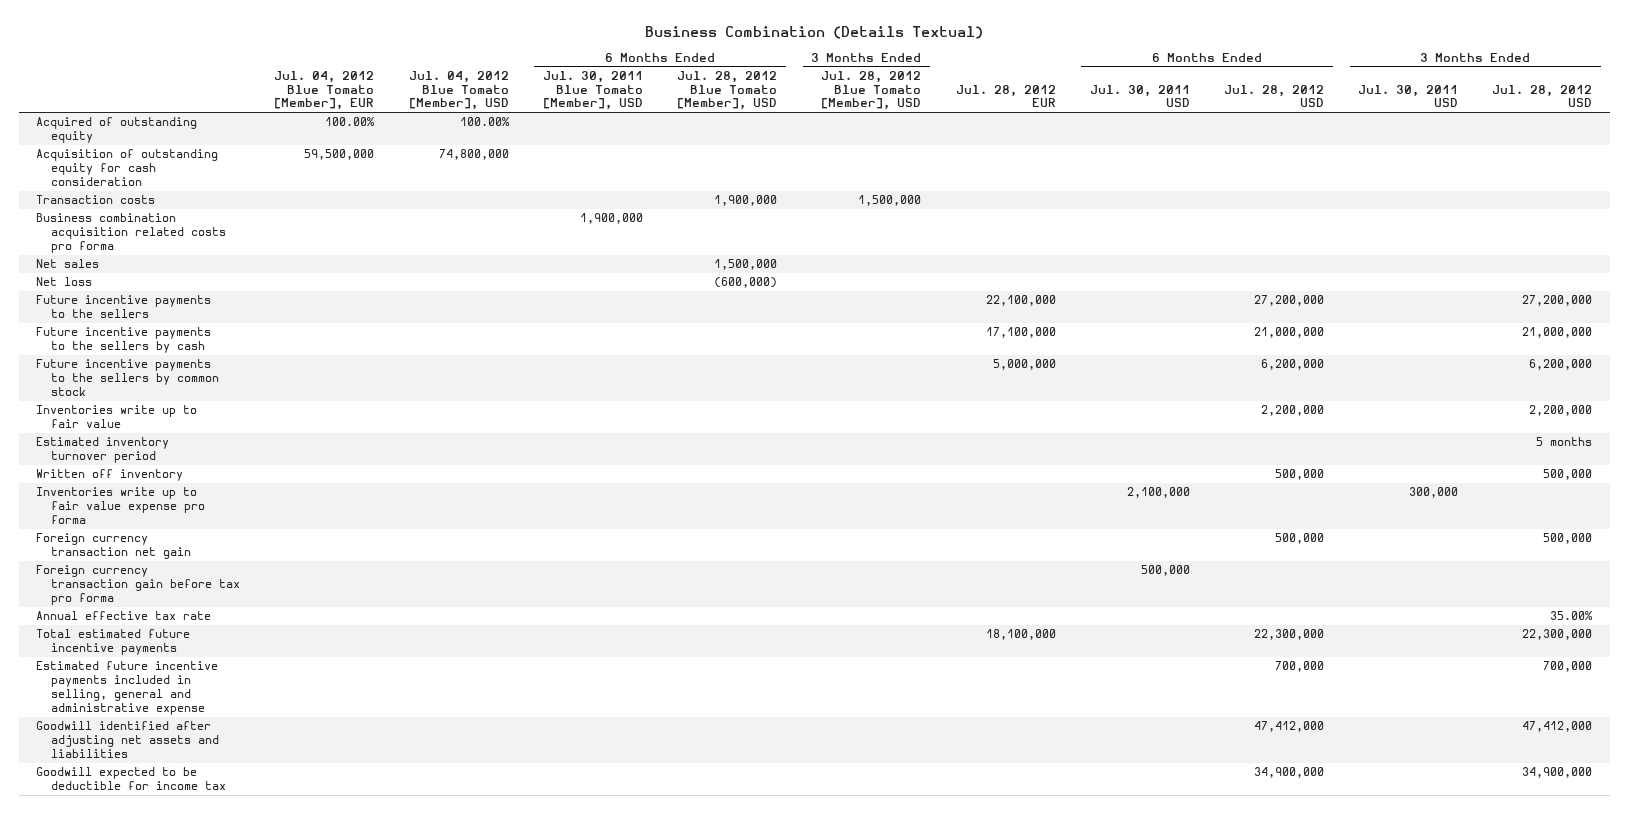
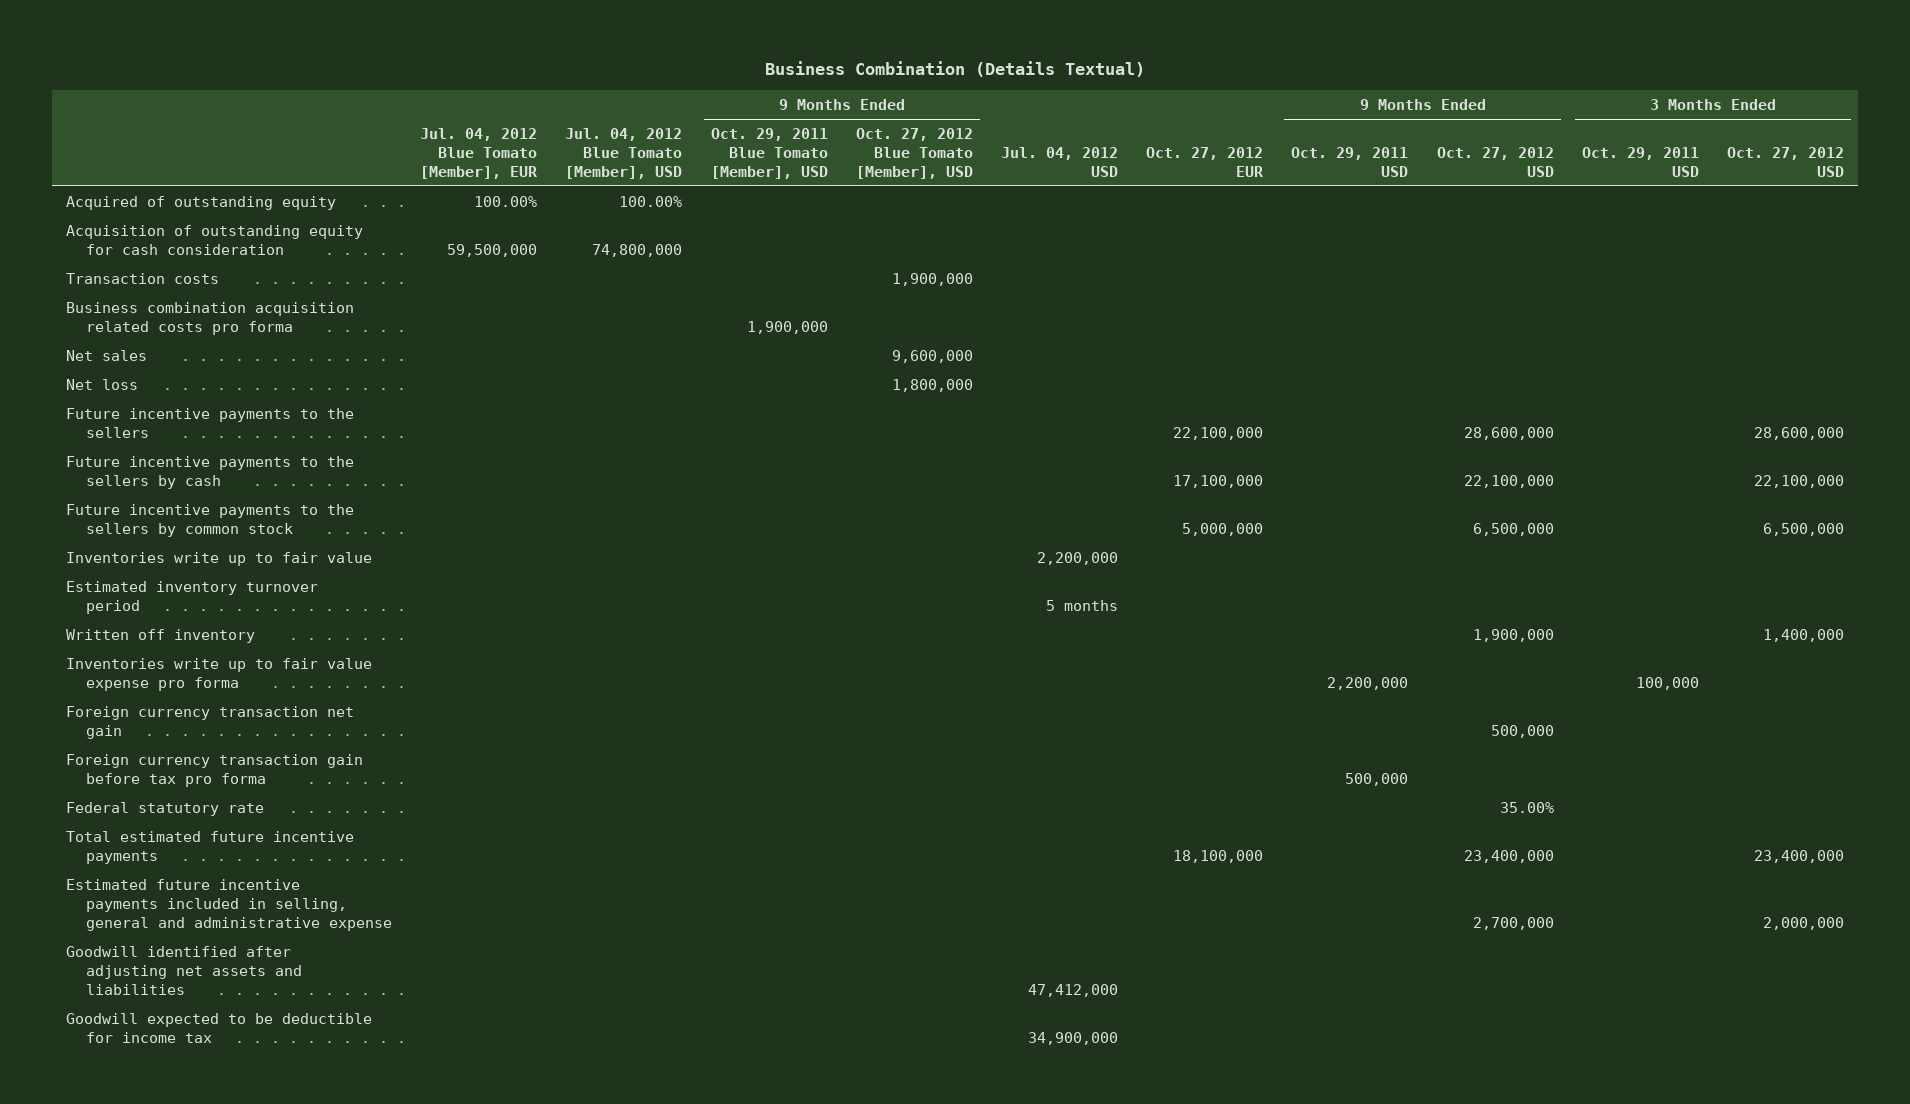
- | Jul. 04, 2012 Blue Tomato [Member], EUR | Jul. 04, 2012 Blue Tomato [Member], USD | 6 Months Ended Jul. 30, 2011 Blue Tomato [Member], USD | 6 Months Ended Jul. 28, 2012 Blue Tomato [Member], USD | 3 Months Ended Jul. 28, 2012 Blue Tomato [Member], USD | Jul. 28, 2012 EUR | 6 Months Ended Jul. 30, 2011 USD | 6 Months Ended Jul. 28, 2012 USD | 3 Months Ended Jul. 30, 2011 USD | 3 Months Ended Jul. 28, 2012 USD
+ | Jul. 04, 2012 Blue Tomato [Member], EUR | Jul. 04, 2012 Blue Tomato [Member], USD | 9 Months Ended Oct. 29, 2011 Blue Tomato [Member], USD | 9 Months Ended Oct. 27, 2012 Blue Tomato [Member], USD | Jul. 04, 2012 USD | Oct. 27, 2012 EUR | 9 Months Ended Oct. 29, 2011 USD | 9 Months Ended Oct. 27, 2012 USD | 3 Months Ended Oct. 29, 2011 USD | 3 Months Ended Oct. 27, 2012 USD
- Annual effective tax rate | | | | | | | | | | 35.00%
+ Federal statutory rate | | | | | | | | 35.00% | |

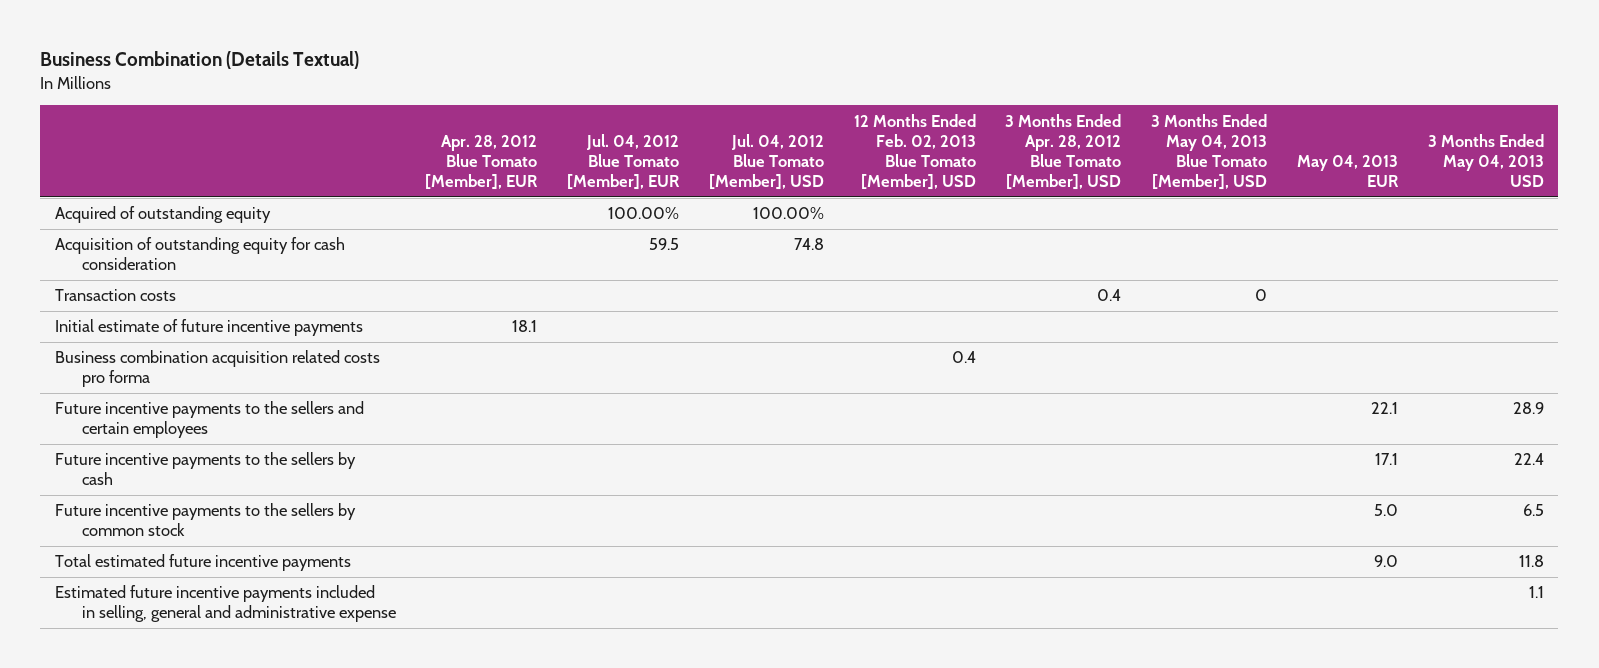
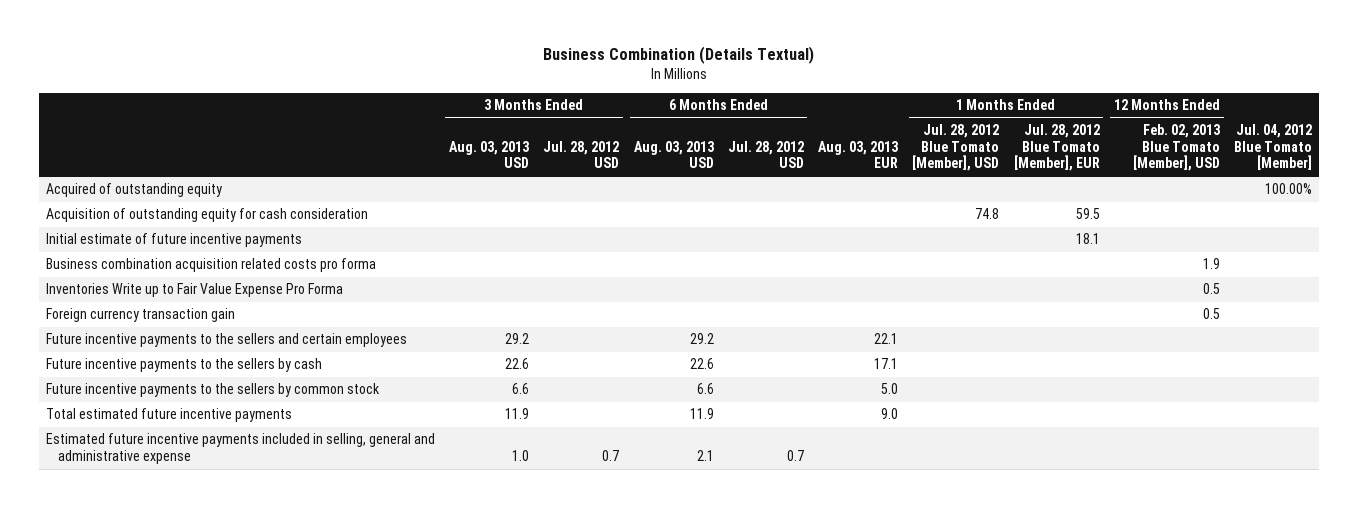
- | Apr. 28, 2012 Blue Tomato [Member], EUR | Jul. 04, 2012 Blue Tomato [Member], EUR | Jul. 04, 2012 Blue Tomato [Member], USD | 12 Months Ended Feb. 02, 2013 Blue Tomato [Member], USD | 3 Months Ended Apr. 28, 2012 Blue Tomato [Member], USD | 3 Months Ended May 04, 2013 Blue Tomato [Member], USD | May 04, 2013 EUR | 3 Months Ended May 04, 2013 USD
+ | 3 Months Ended Aug. 03, 2013 USD | 3 Months Ended Jul. 28, 2012 USD | 6 Months Ended Aug. 03, 2013 USD | 6 Months Ended Jul. 28, 2012 USD | Aug. 03, 2013 EUR | 1 Months Ended Jul. 28, 2012 Blue Tomato [Member], USD | 1 Months Ended Jul. 28, 2012 Blue Tomato [Member], EUR | 12 Months Ended Feb. 02, 2013 Blue Tomato [Member], USD | Jul. 04, 2012 Blue Tomato [Member]
- Transaction costs | | | | | 0.4 | 0 | |
- Business combination acquisition related costs pro forma | | | | 0.4 | | | |
+ Business combination acquisition related costs pro forma | | | | | | | | 1.9 |
+ Inventories Write up to Fair Value Expense Pro Forma | | | | | | | | 0.5 |
+ Foreign currency transaction gain | | | | | | | | 0.5 |

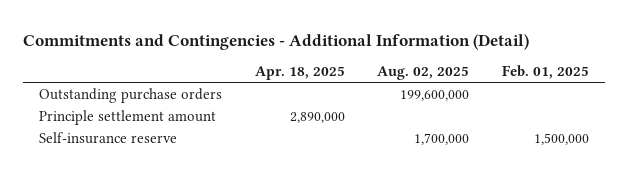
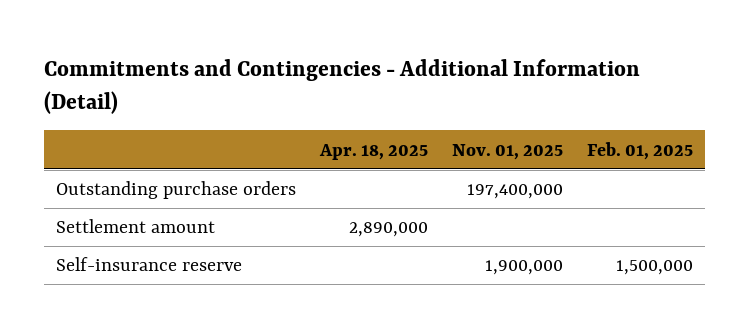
- | Apr. 18, 2025 | Aug. 02, 2025 | Feb. 01, 2025
+ | Apr. 18, 2025 | Nov. 01, 2025 | Feb. 01, 2025
- Principle settlement amount | 2,890,000 | |
+ Settlement amount | 2,890,000 | |

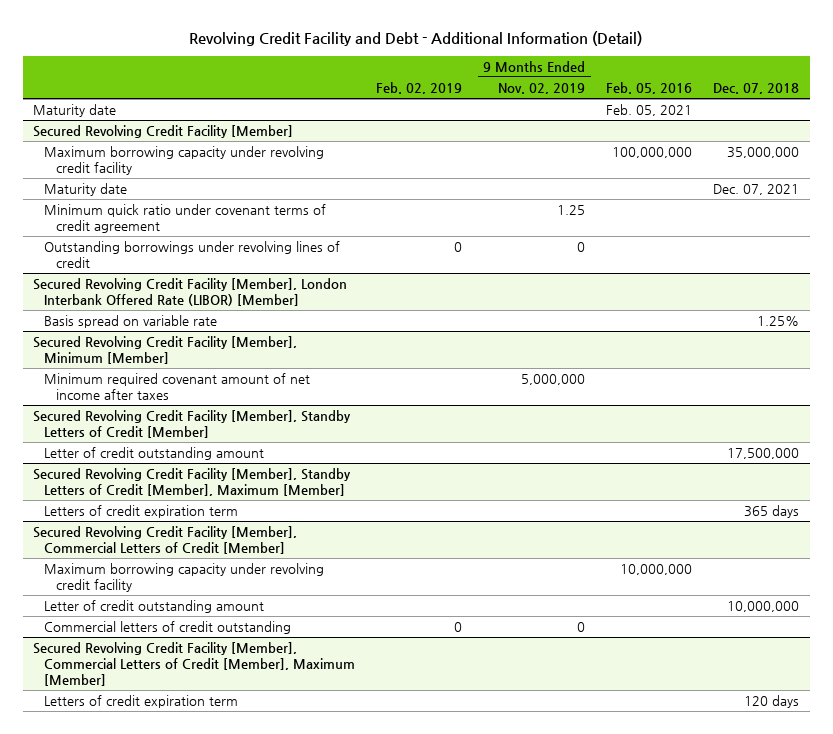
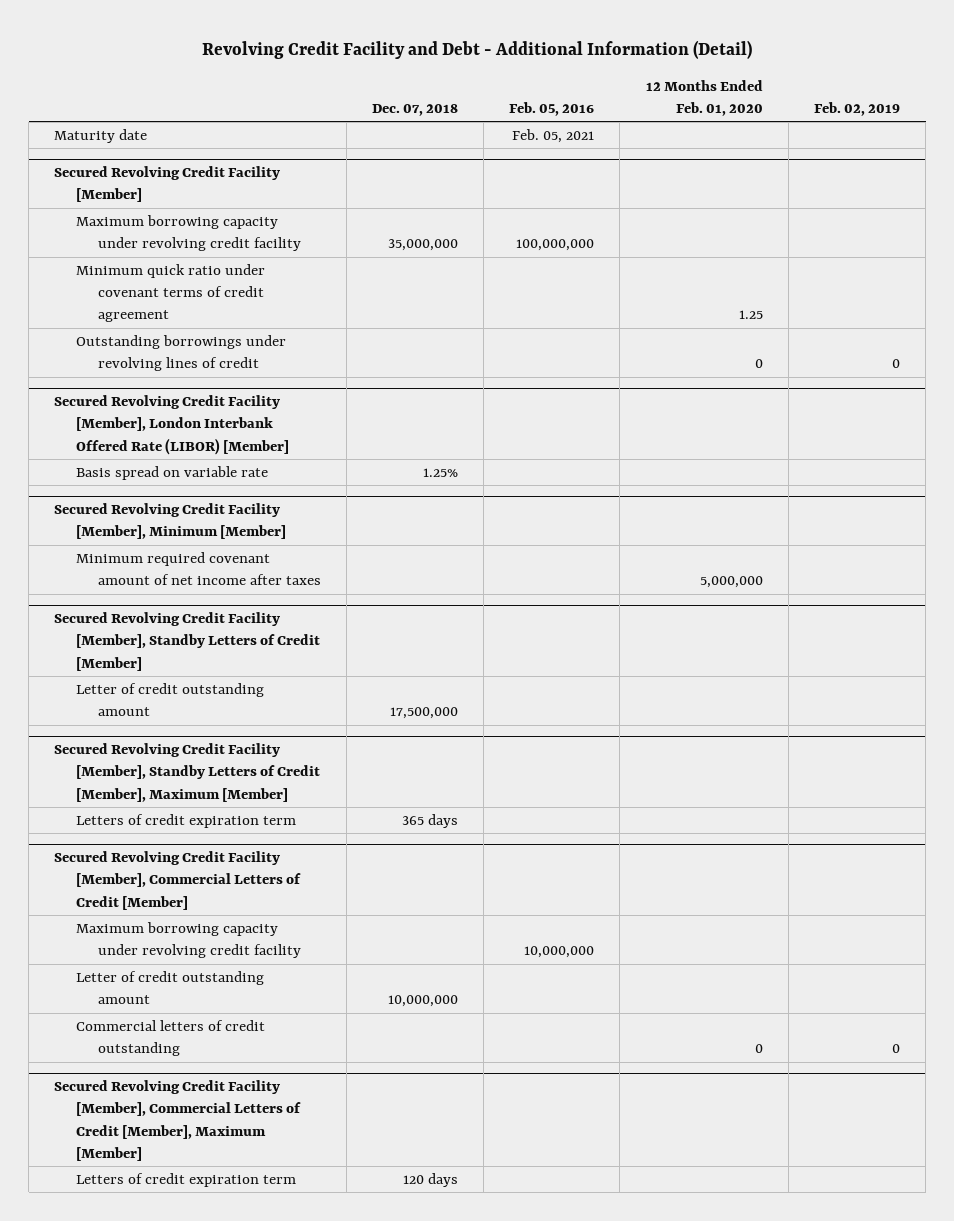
- | Feb. 02, 2019 | 9 Months Ended Nov. 02, 2019 | Feb. 05, 2016 | Dec. 07, 2018
+ | Dec. 07, 2018 | Feb. 05, 2016 | 12 Months Ended Feb. 01, 2020 | Feb. 02, 2019
@ Secured Revolving Credit Facility [Member]
- Maturity date | | | | Dec. 07, 2021

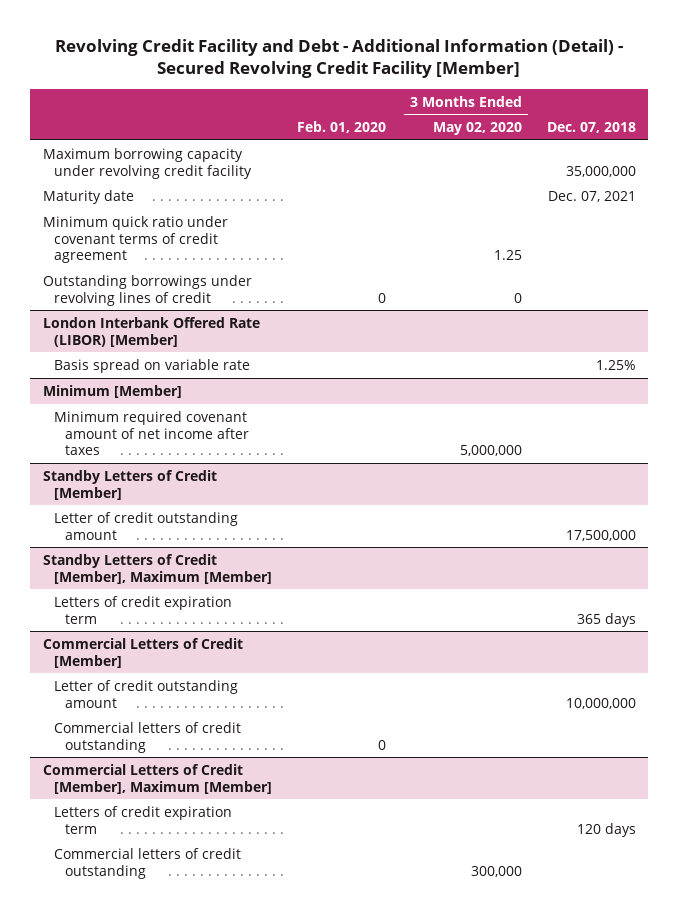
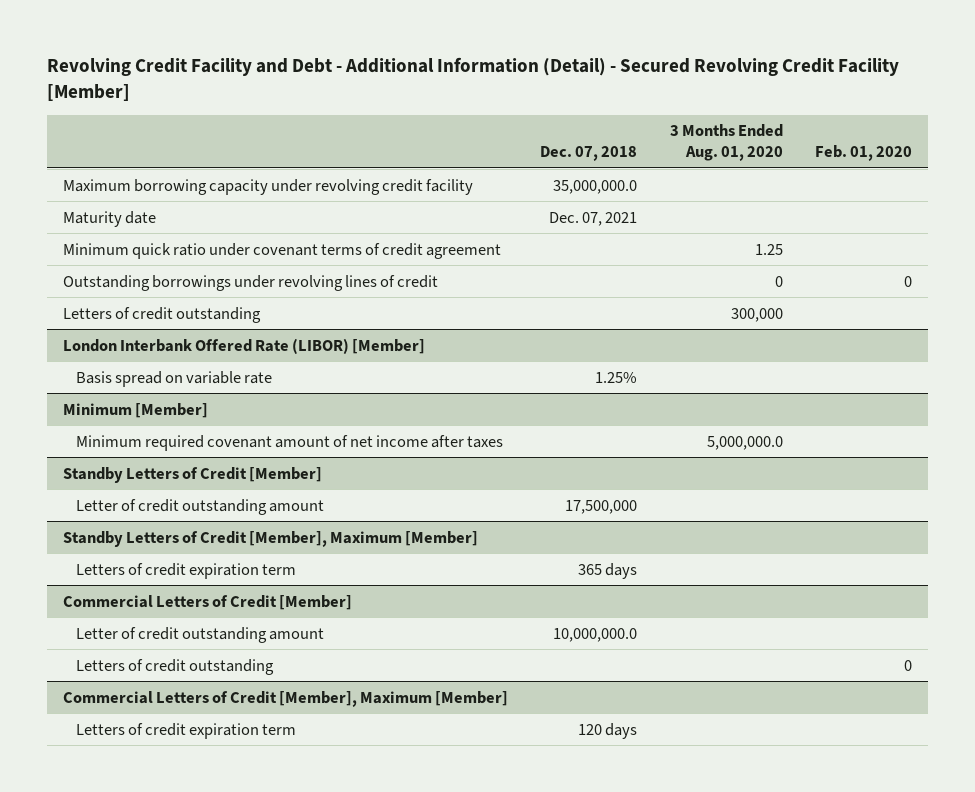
- | Feb. 01, 2020 | 3 Months Ended May 02, 2020 | Dec. 07, 2018
+ | Dec. 07, 2018 | 3 Months Ended Aug. 01, 2020 | Feb. 01, 2020
- Maximum borrowing capacity under revolving credit facility | | | 35,000,000
+ Maximum borrowing capacity under revolving credit facility | 35,000,000.0 | |
+ Letters of credit outstanding | | 300,000 |
@ Commercial Letters of Credit [Member]
- Letter of credit outstanding amount | | | 10,000,000
- Commercial letters of credit outstanding | 0 | |
+ Letter of credit outstanding amount | 10,000,000.0 | |
+ Letters of credit outstanding | | | 0
@ Commercial Letters of Credit [Member], Maximum [Member]
- Commercial letters of credit outstanding | | 300,000 |

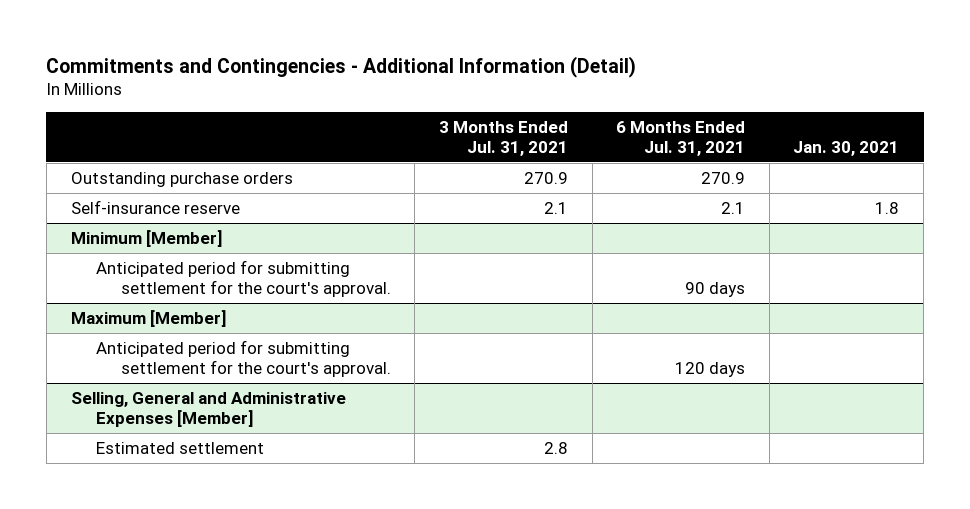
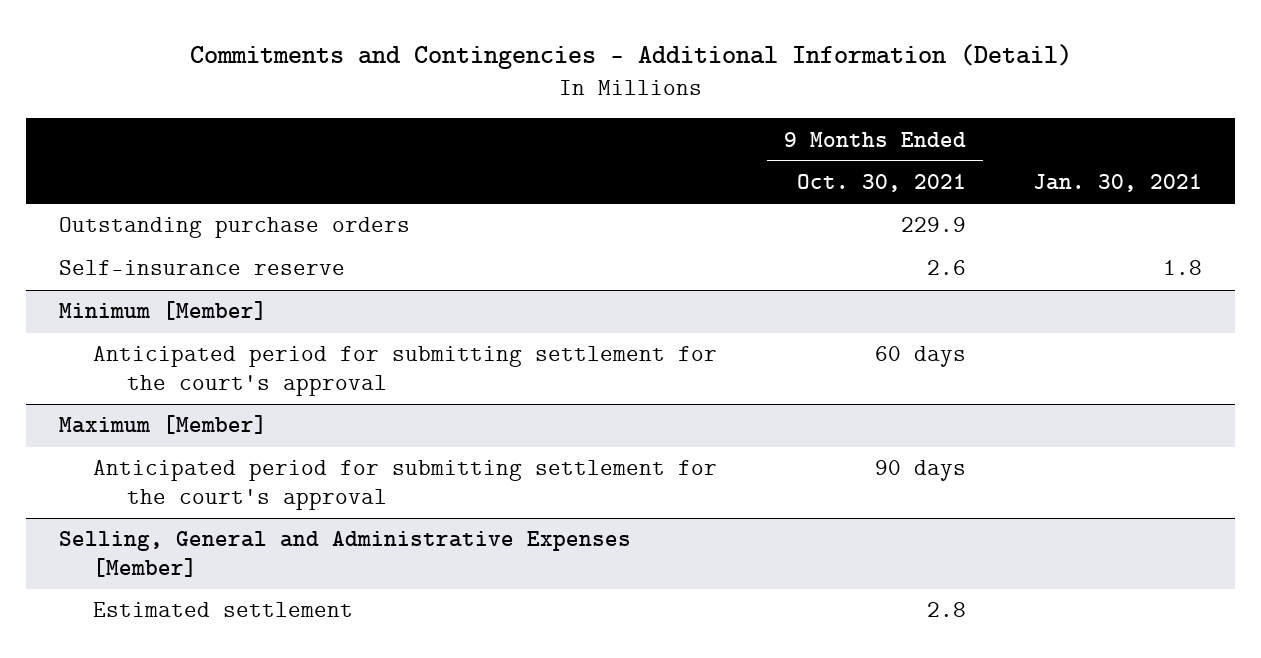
- | 3 Months Ended Jul. 31, 2021 | 6 Months Ended Jul. 31, 2021 | Jan. 30, 2021
+ | 9 Months Ended Oct. 30, 2021 | Jan. 30, 2021
@ Minimum [Member]
- Anticipated period for submitting settlement for the court's approval. | | 90 days |
+ Anticipated period for submitting settlement for the court's approval | 60 days |
@ Maximum [Member]
- Anticipated period for submitting settlement for the court's approval. | | 120 days |
+ Anticipated period for submitting settlement for the court's approval | 90 days |

